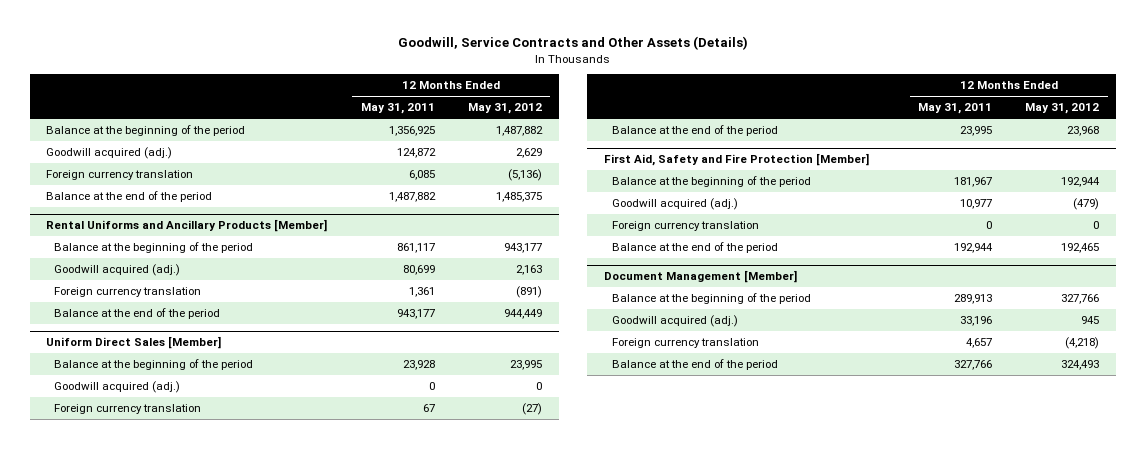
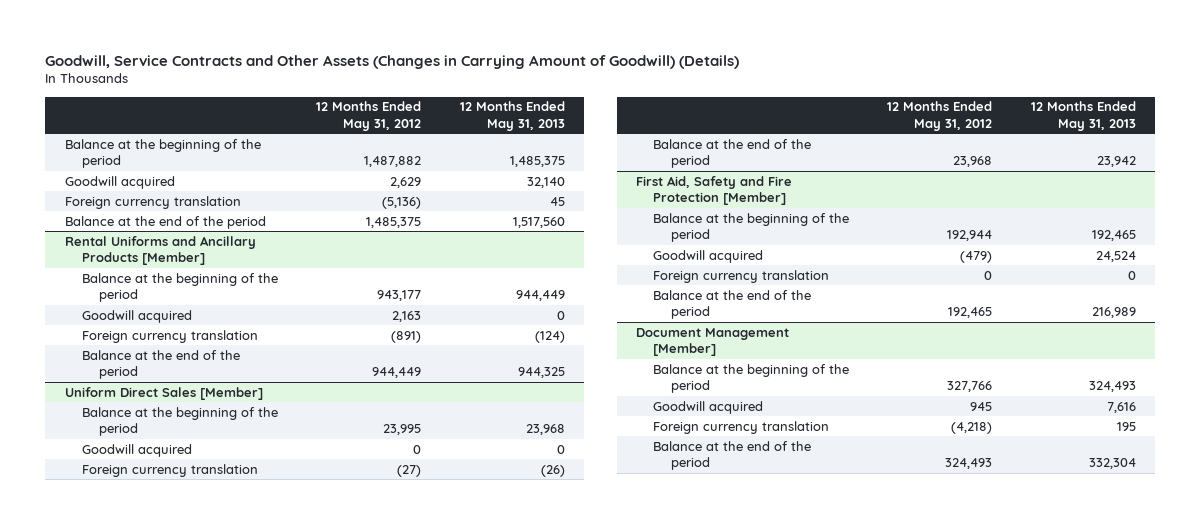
- Goodwill, Service Contracts and Other Assets (Details)
+ Goodwill, Service Contracts and Other Assets (Changes in Carrying Amount of Goodwill) (Details)
- | 12 Months Ended May 31, 2011 | 12 Months Ended May 31, 2012
+ | 12 Months Ended May 31, 2012 | 12 Months Ended May 31, 2013
- Goodwill acquired (adj.) | 124,872 | 2,629
+ Goodwill acquired | 2,629 | 32,140
@ Rental Uniforms and Ancillary Products [Member]
- Goodwill acquired (adj.) | 80,699 | 2,163
+ Goodwill acquired | 2,163 | 0
@ Uniform Direct Sales [Member]
- Goodwill acquired (adj.) | 0 | 0
+ Goodwill acquired | 0 | 0
@ First Aid, Safety and Fire Protection [Member]
- Goodwill acquired (adj.) | 10,977 | (479)
+ Goodwill acquired | (479) | 24,524
@ Document Management [Member]
- Goodwill acquired (adj.) | 33,196 | 945
+ Goodwill acquired | 945 | 7,616

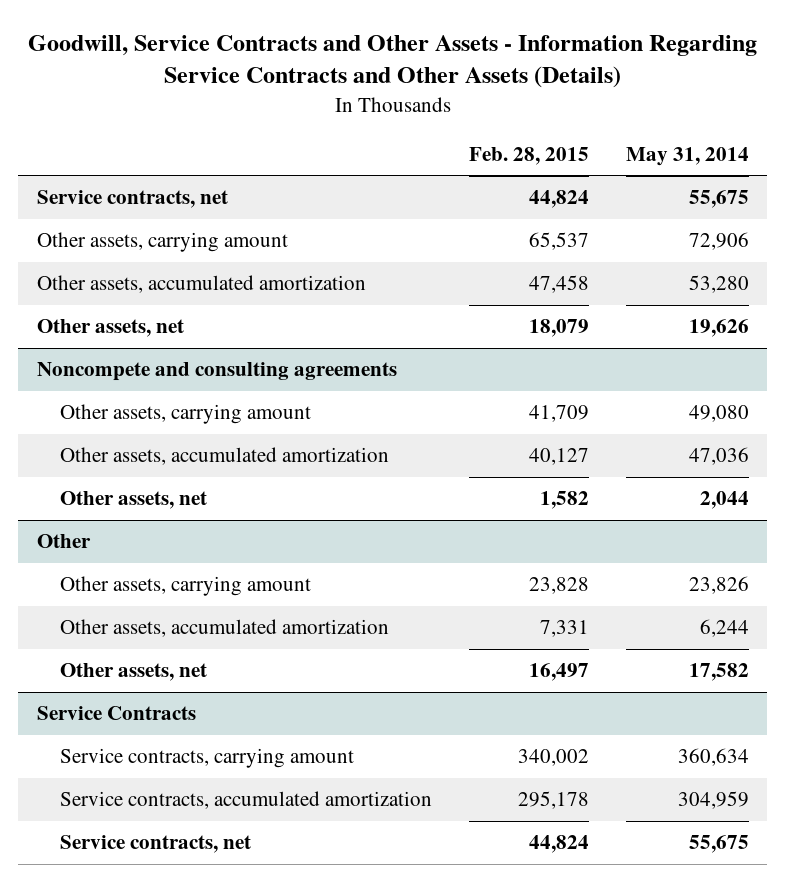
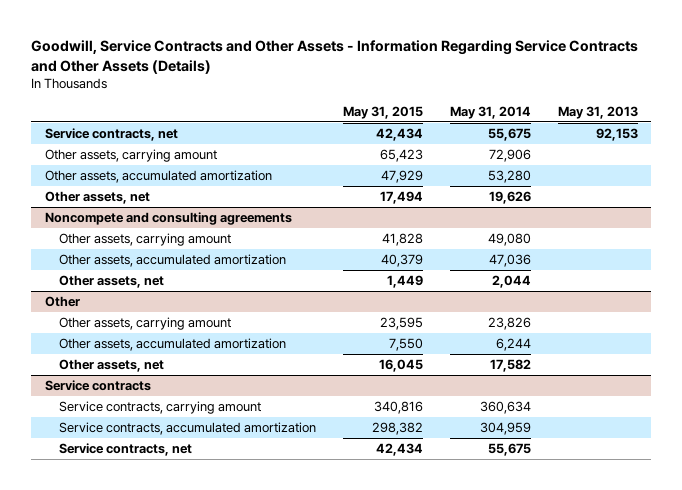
- | Feb. 28, 2015 | May 31, 2014
+ | May 31, 2015 | May 31, 2014 | May 31, 2013
- Service Contracts
+ Service contracts

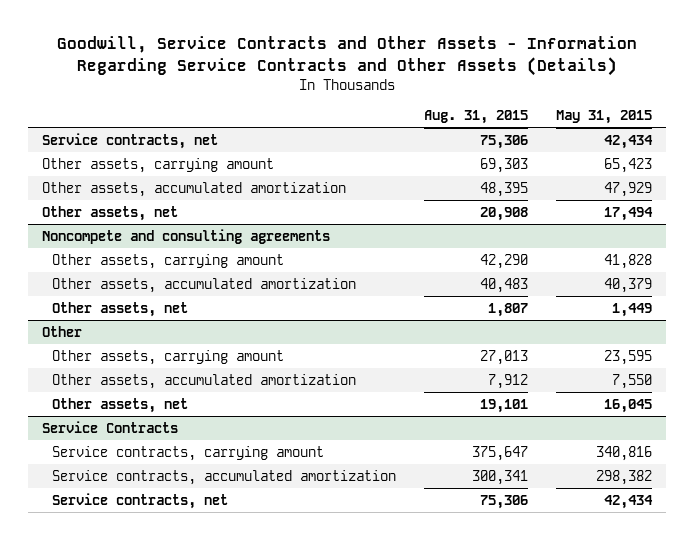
- | May 31, 2015 | May 31, 2014 | May 31, 2013
+ | Aug. 31, 2015 | May 31, 2015
- Service contracts
+ Service Contracts

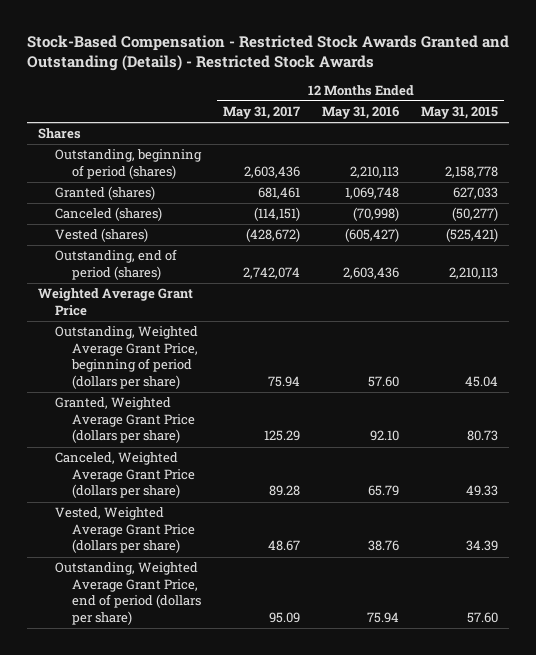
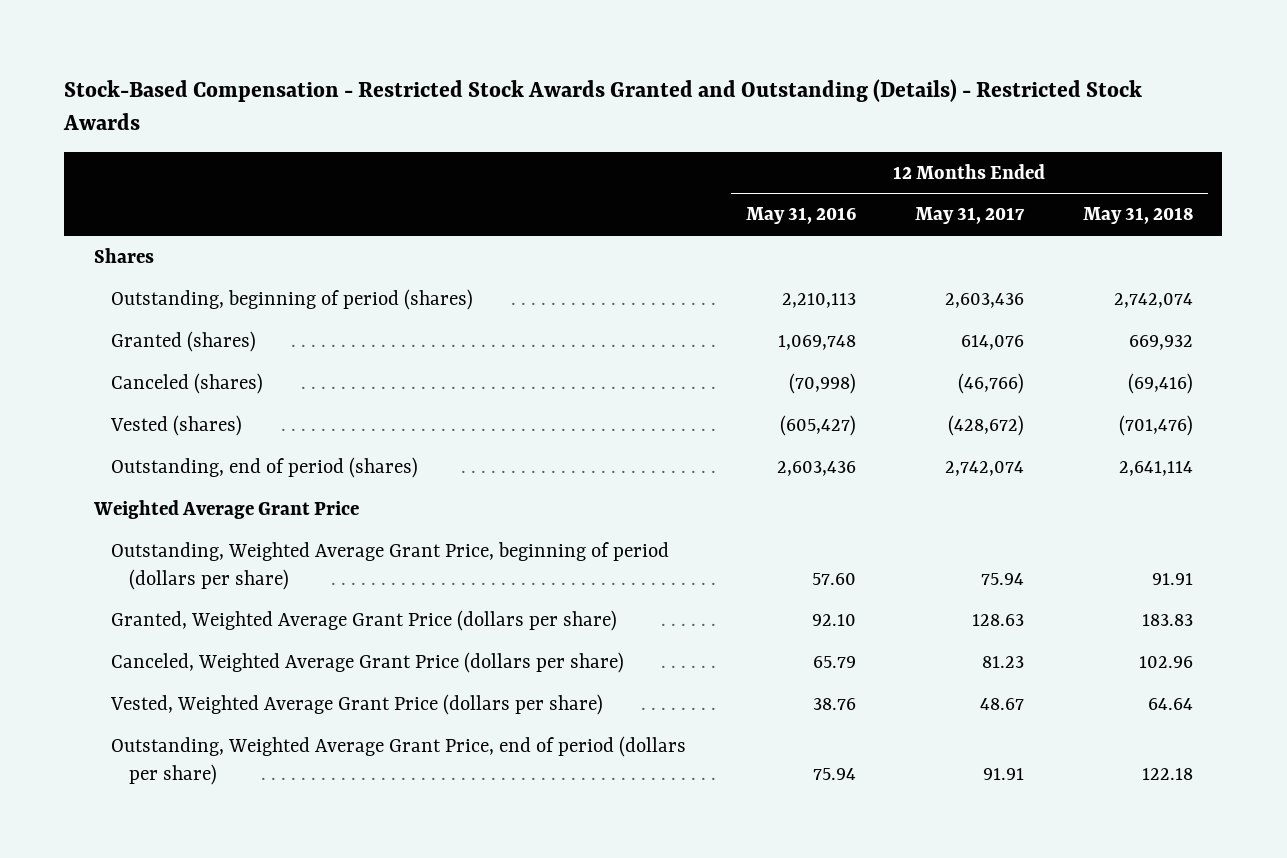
- | 12 Months Ended May 31, 2017 | 12 Months Ended May 31, 2016 | 12 Months Ended May 31, 2015
+ | 12 Months Ended May 31, 2016 | 12 Months Ended May 31, 2017 | 12 Months Ended May 31, 2018
- Granted (shares) | 681,461 | 1,069,748 | 627,033
- Canceled (shares) | (114,151) | (70,998) | (50,277)
+ Granted (shares) | 1,069,748 | 614,076 | 669,932
+ Canceled (shares) | (70,998) | (46,766) | (69,416)
- Granted, Weighted Average Grant Price (dollars per share) | 125.29 | 92.10 | 80.73
- Canceled, Weighted Average Grant Price (dollars per share) | 89.28 | 65.79 | 49.33
+ Granted, Weighted Average Grant Price (dollars per share) | 92.10 | 128.63 | 183.83
+ Canceled, Weighted Average Grant Price (dollars per share) | 65.79 | 81.23 | 102.96
- Outstanding, Weighted Average Grant Price, end of period (dollars per share) | 95.09 | 75.94 | 57.60
+ Outstanding, Weighted Average Grant Price, end of period (dollars per share) | 75.94 | 91.91 | 122.18

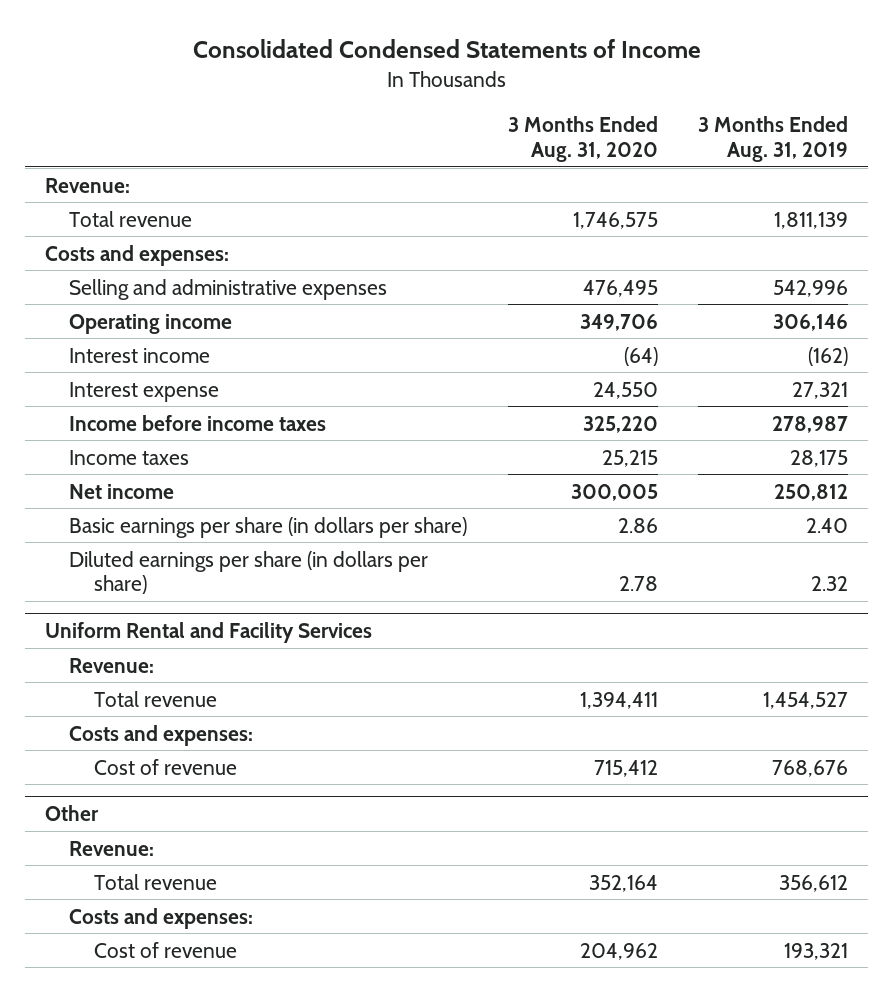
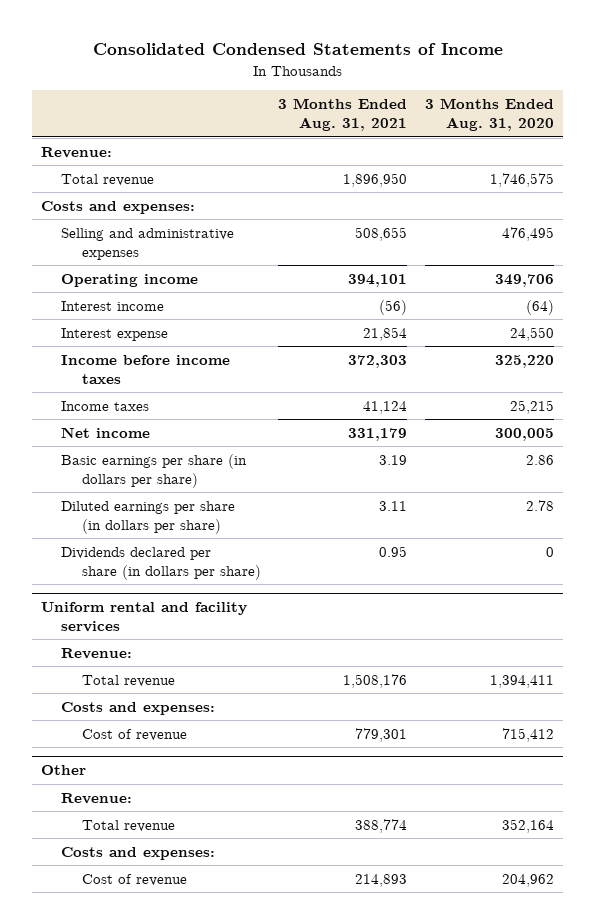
- | 3 Months Ended Aug. 31, 2020 | 3 Months Ended Aug. 31, 2019
+ | 3 Months Ended Aug. 31, 2021 | 3 Months Ended Aug. 31, 2020
- Uniform Rental and Facility Services
+ Dividends declared per share (in dollars per share) | 0.95 | 0
+ Uniform rental and facility services

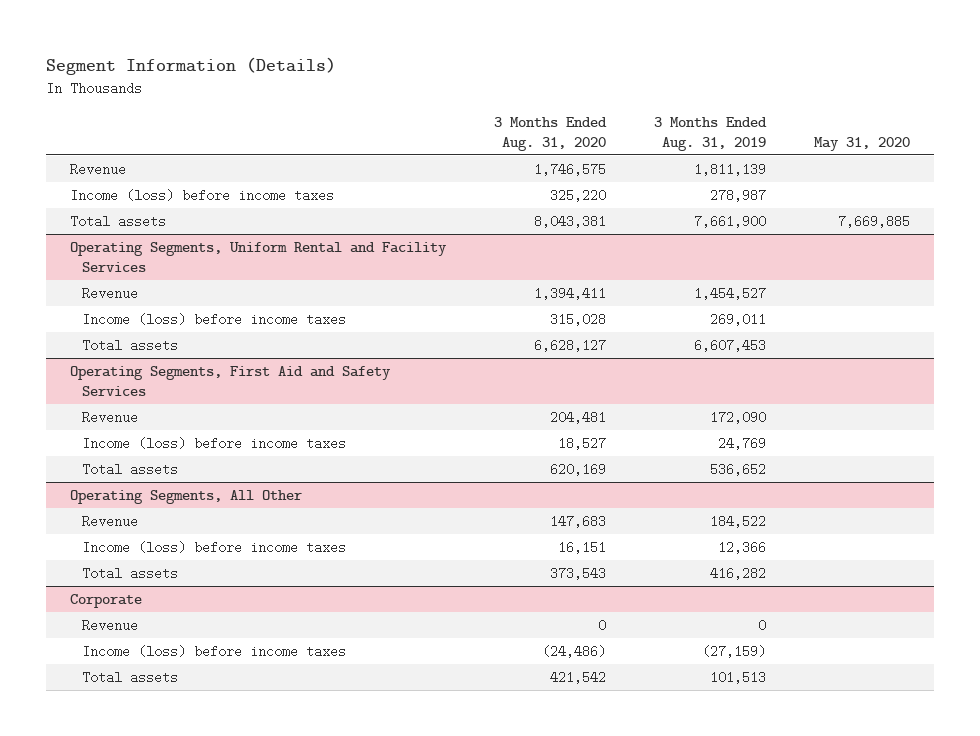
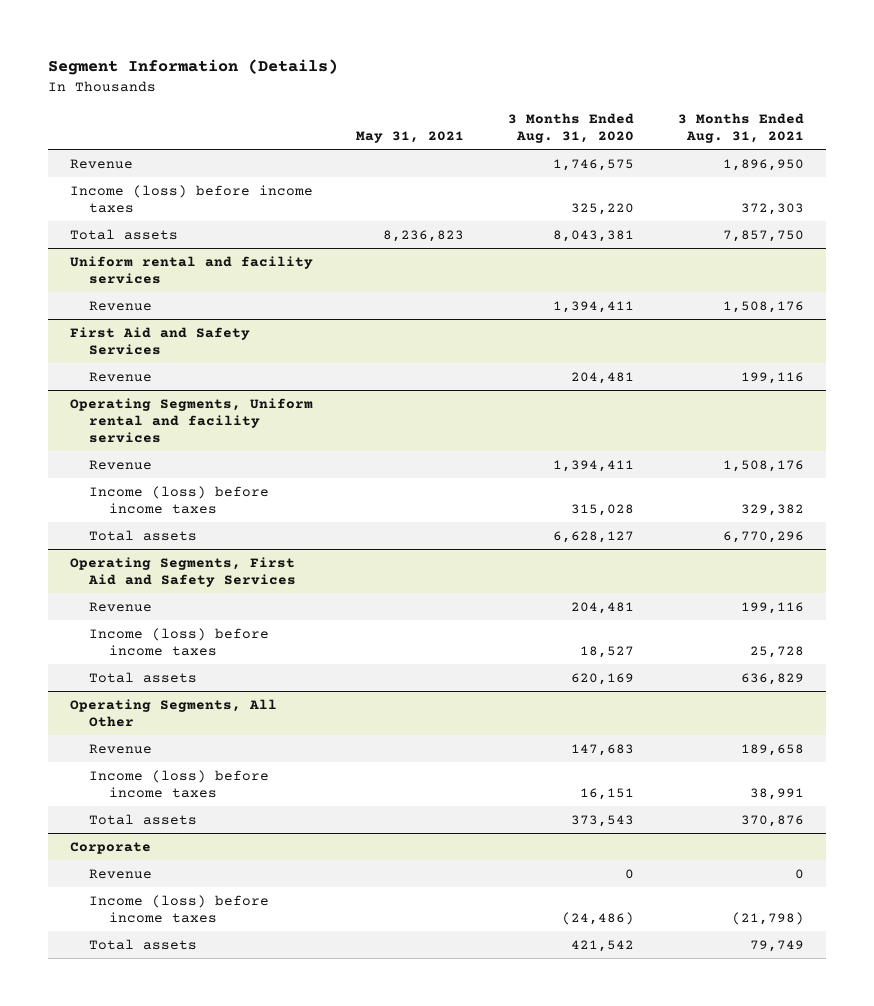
- | 3 Months Ended Aug. 31, 2020 | 3 Months Ended Aug. 31, 2019 | May 31, 2020
+ | May 31, 2021 | 3 Months Ended Aug. 31, 2020 | 3 Months Ended Aug. 31, 2021
- Operating Segments, Uniform Rental and Facility Services
+ Uniform rental and facility services
+ First Aid and Safety Services
+ Revenue | | 204,481 | 199,116
+ Operating Segments, Uniform rental and facility services
+ Revenue | | 1,394,411 | 1,508,176

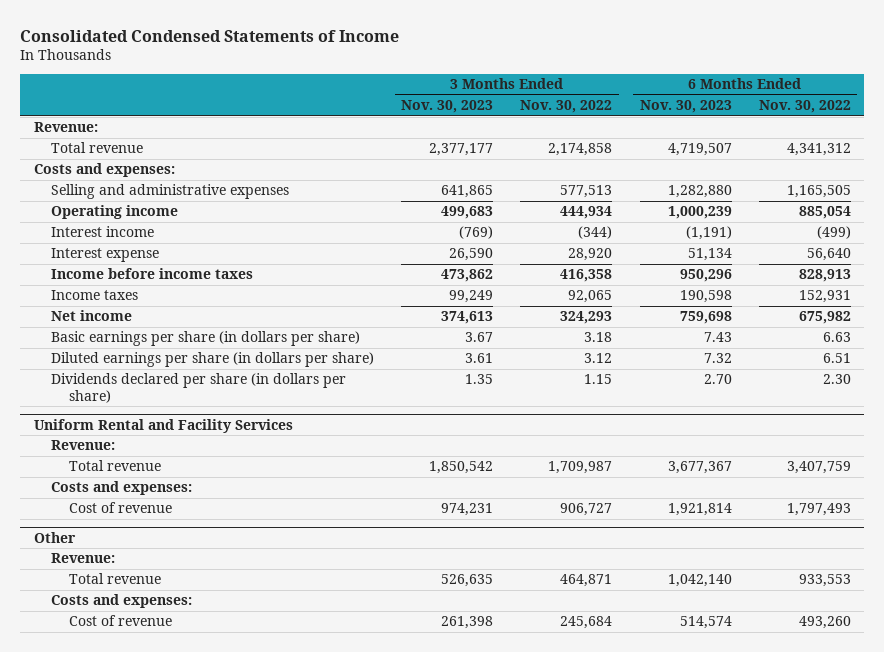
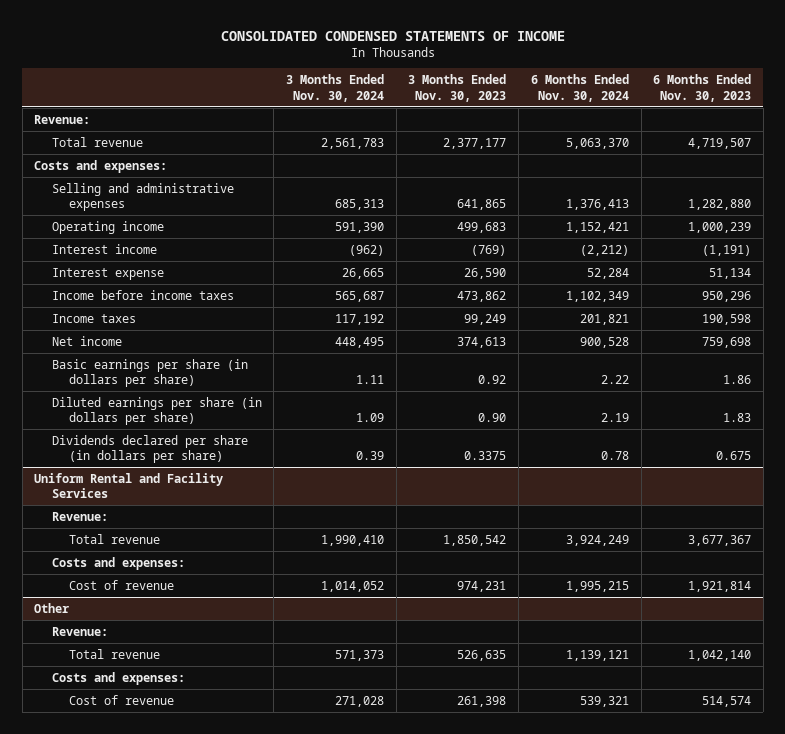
- Consolidated Condensed Statements of Income
+ CONSOLIDATED CONDENSED STATEMENTS OF INCOME
- | 3 Months Ended Nov. 30, 2023 | 3 Months Ended Nov. 30, 2022 | 6 Months Ended Nov. 30, 2023 | 6 Months Ended Nov. 30, 2022
+ | 3 Months Ended Nov. 30, 2024 | 3 Months Ended Nov. 30, 2023 | 6 Months Ended Nov. 30, 2024 | 6 Months Ended Nov. 30, 2023
- Basic earnings per share (in dollars per share) | 3.67 | 3.18 | 7.43 | 6.63
- Diluted earnings per share (in dollars per share) | 3.61 | 3.12 | 7.32 | 6.51
- Dividends declared per share (in dollars per share) | 1.35 | 1.15 | 2.70 | 2.30
+ Basic earnings per share (in dollars per share) | 1.11 | 0.92 | 2.22 | 1.86
+ Diluted earnings per share (in dollars per share) | 1.09 | 0.90 | 2.19 | 1.83
+ Dividends declared per share (in dollars per share) | 0.39 | 0.3375 | 0.78 | 0.675

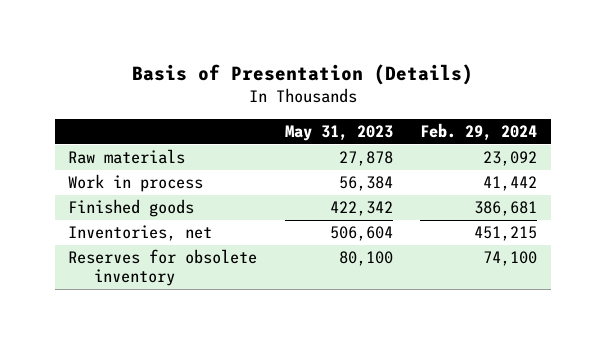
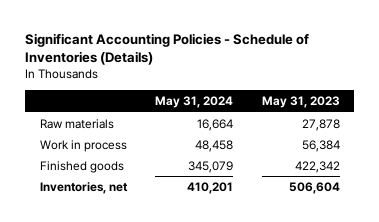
- Basis of Presentation (Details)
+ Significant Accounting Policies - Schedule of Inventories (Details)
- | May 31, 2023 | Feb. 29, 2024
+ | May 31, 2024 | May 31, 2023
- Reserves for obsolete inventory | 80,100 | 74,100

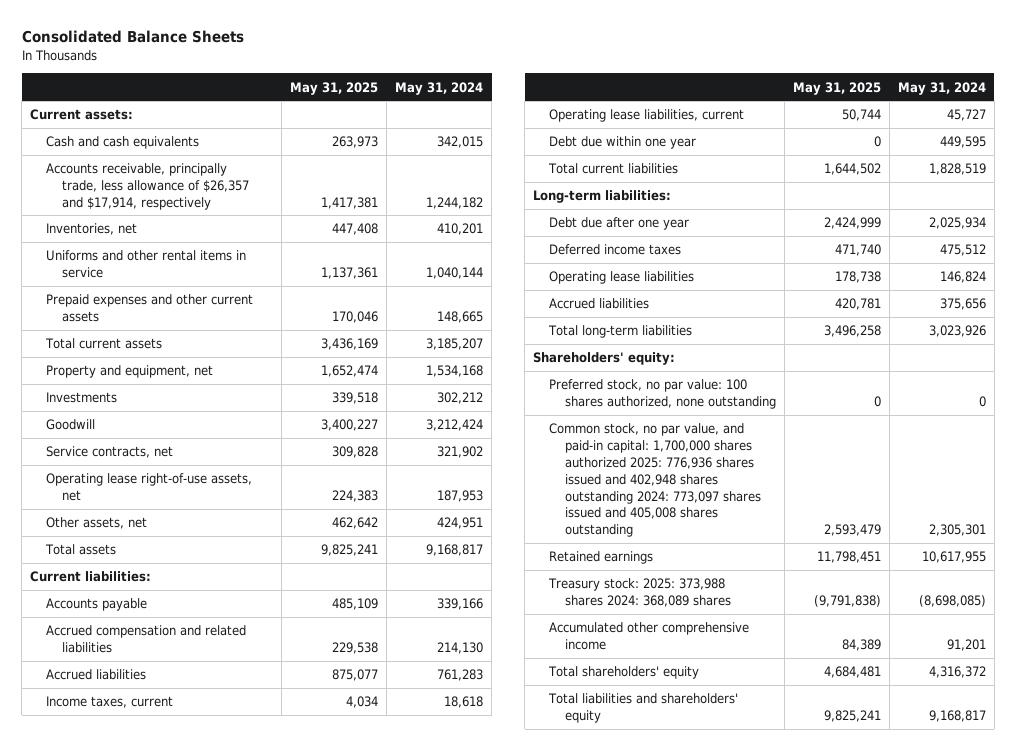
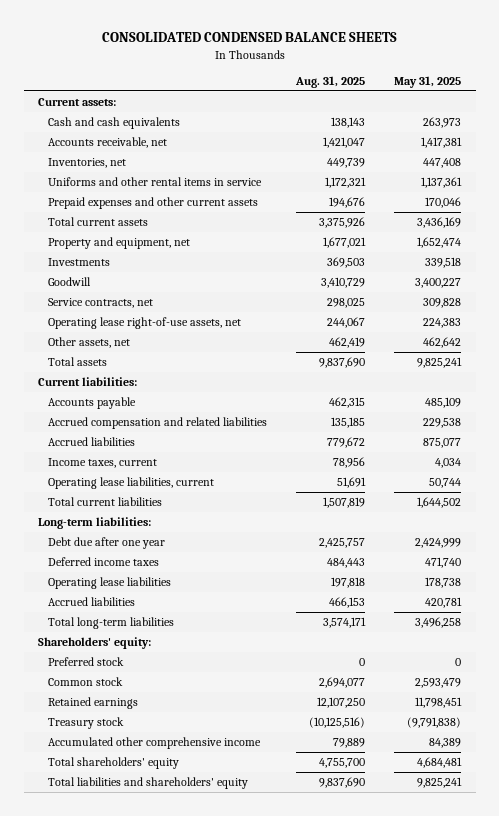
- Consolidated Balance Sheets
+ CONSOLIDATED CONDENSED BALANCE SHEETS
- | May 31, 2025 | May 31, 2024
+ | Aug. 31, 2025 | May 31, 2025
- Accounts receivable, principally trade, less allowance of $26,357 and $17,914, respectively | 1,417,381 | 1,244,182
+ Accounts receivable, net | 1,421,047 | 1,417,381
- Debt due within one year | 0 | 449,595
- Preferred stock, no par value: 100 shares authorized, none outstanding | 0 | 0
- Common stock, no par value, and paid-in capital: 1,700,000 shares authorized 2025: 776,936 shares issued and 402,948 shares outstanding 2024: 773,097 shares issued and 405,008 shares outstanding | 2,593,479 | 2,305,301
+ Preferred stock | 0 | 0
+ Common stock | 2,694,077 | 2,593,479
- Treasury stock: 2025: 373,988 shares 2024: 368,089 shares | (9,791,838) | (8,698,085)
+ Treasury stock | (10,125,516) | (9,791,838)

